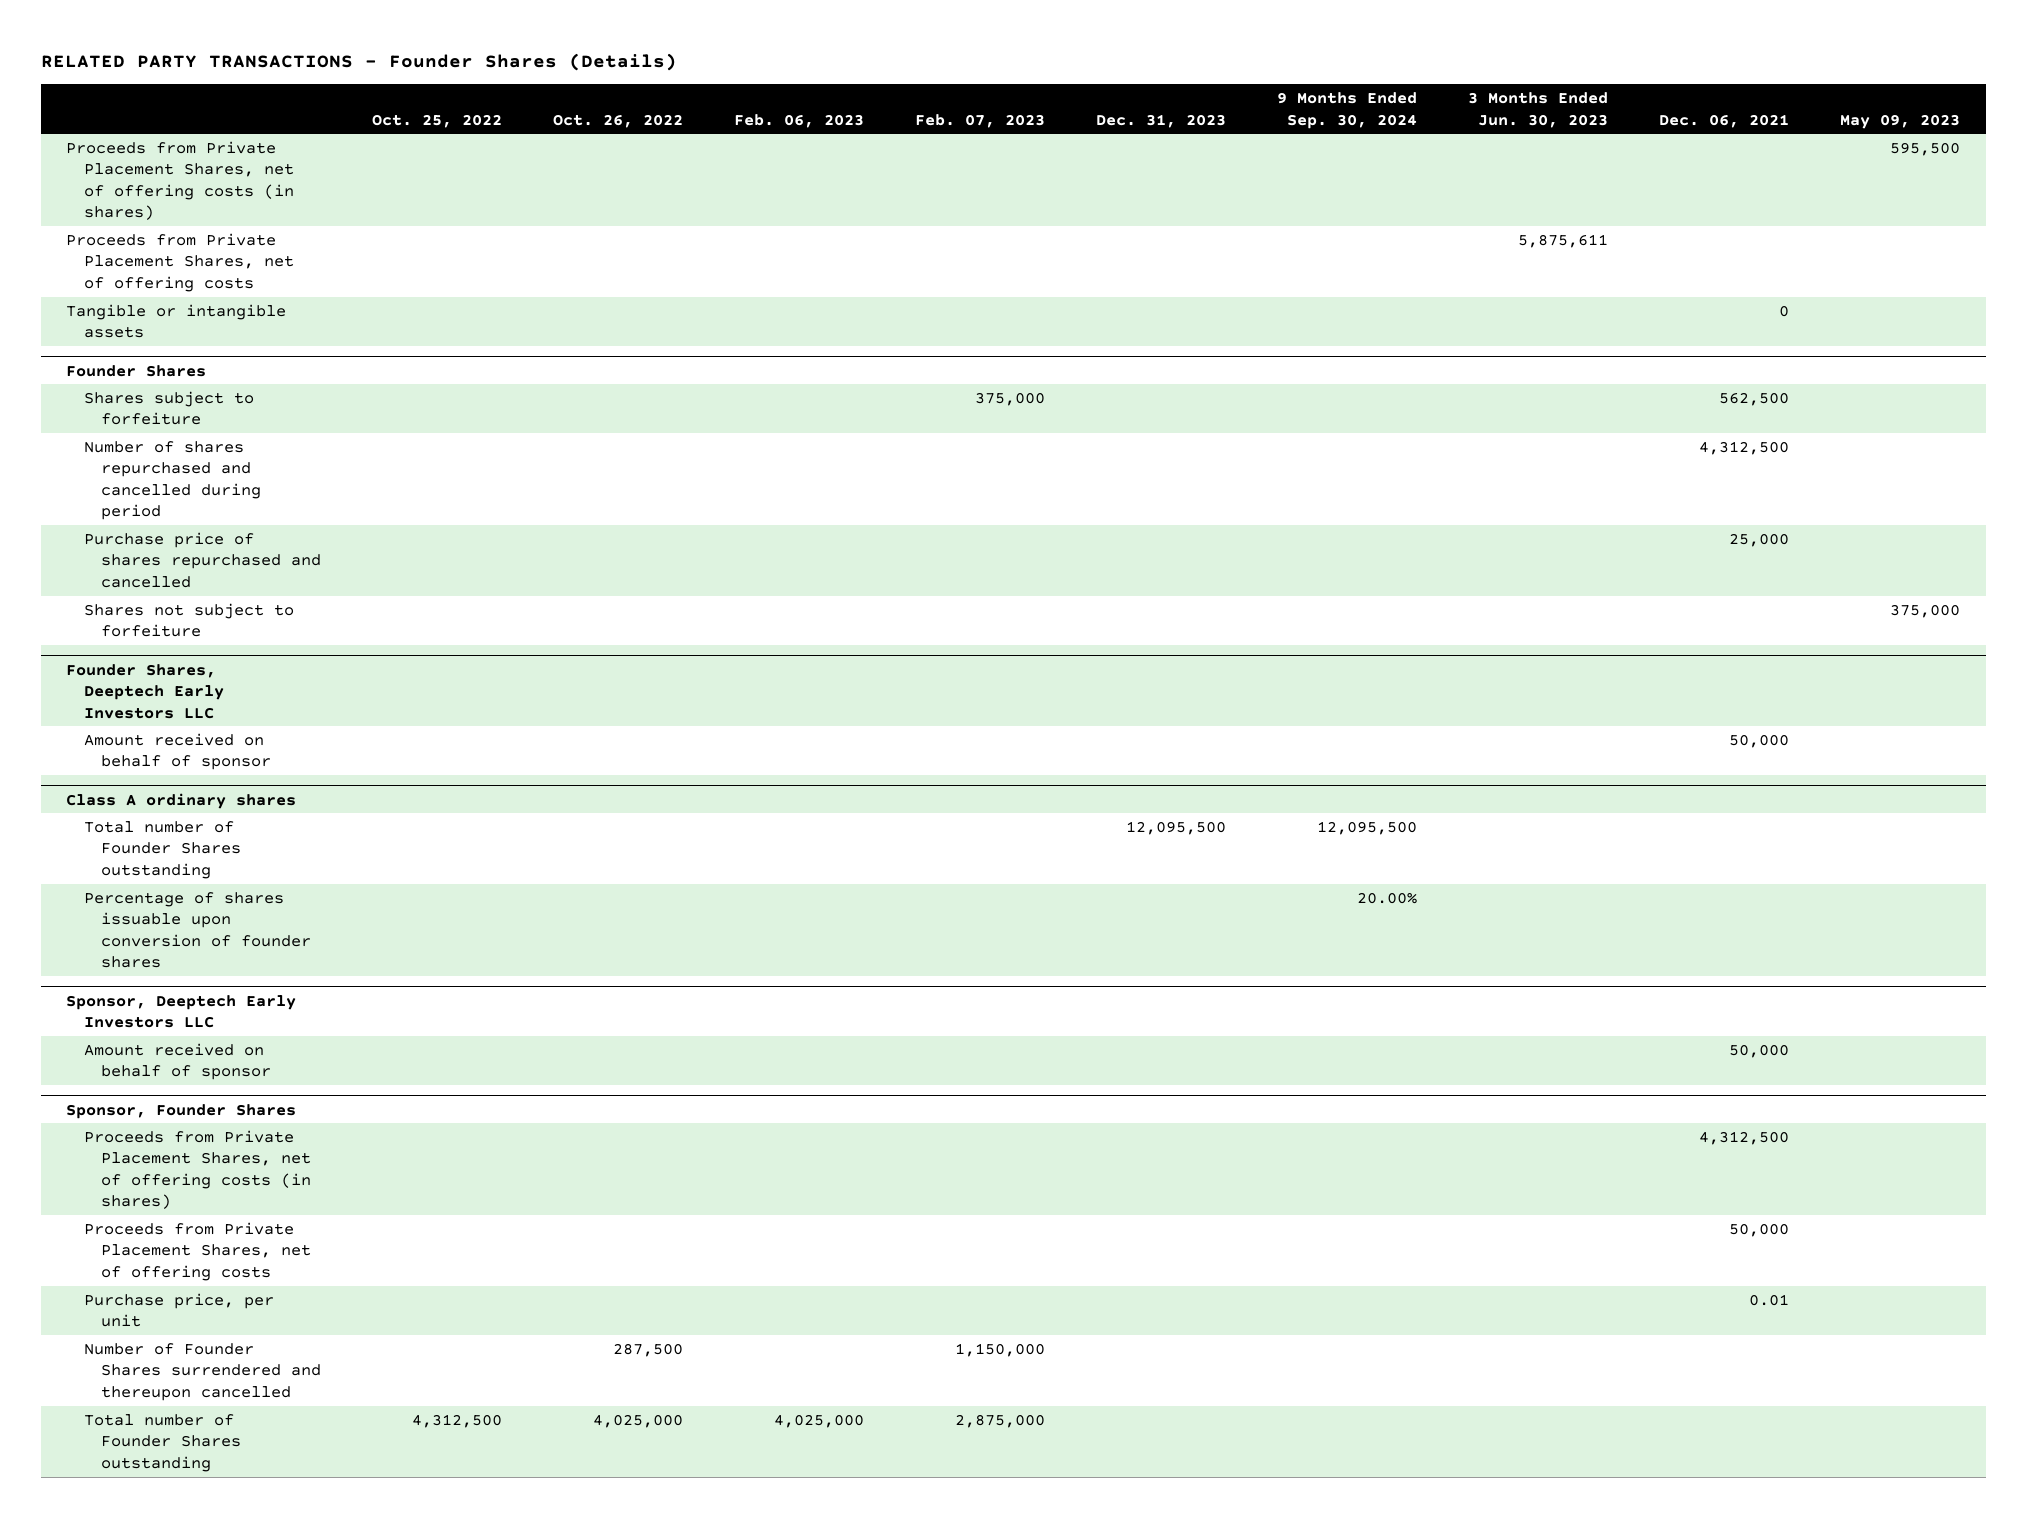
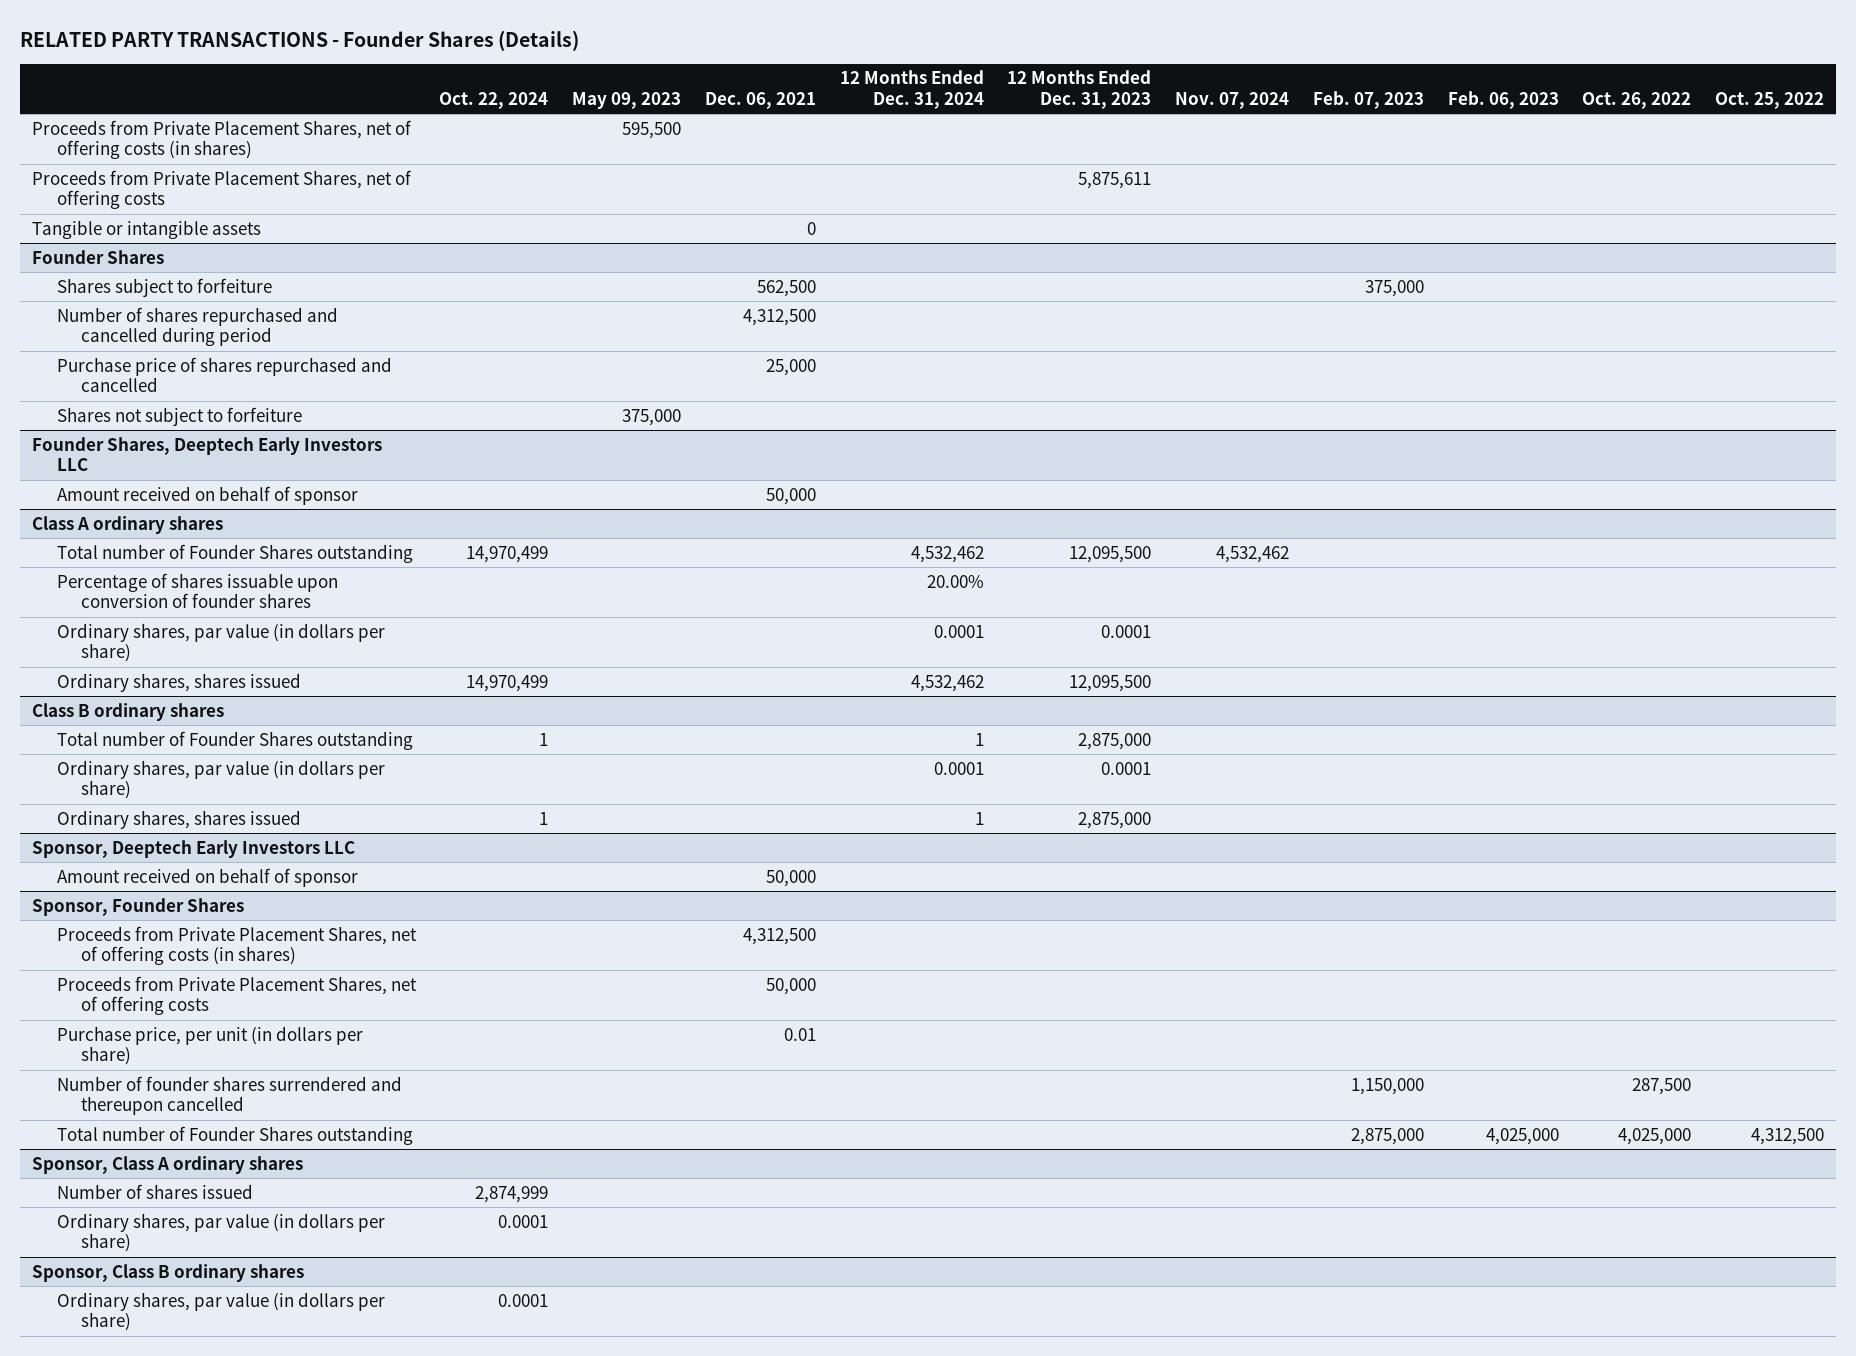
- | Oct. 25, 2022 | Oct. 26, 2022 | Feb. 06, 2023 | Feb. 07, 2023 | Dec. 31, 2023 | 9 Months Ended Sep. 30, 2024 | 3 Months Ended Jun. 30, 2023 | Dec. 06, 2021 | May 09, 2023
+ | Oct. 22, 2024 | May 09, 2023 | Dec. 06, 2021 | 12 Months Ended Dec. 31, 2024 | 12 Months Ended Dec. 31, 2023 | Nov. 07, 2024 | Feb. 07, 2023 | Feb. 06, 2023 | Oct. 26, 2022 | Oct. 25, 2022
@ Class A ordinary shares
+ Ordinary shares, par value (in dollars per share) | | | | 0.0001 | 0.0001 | | | | |
+ Ordinary shares, shares issued | 14,970,499 | | | 4,532,462 | 12,095,500 | | | | |
+ Class B ordinary shares
+ Total number of Founder Shares outstanding | 1 | | | 1 | 2,875,000 | | | | |
+ Ordinary shares, par value (in dollars per share) | | | | 0.0001 | 0.0001 | | | | |
+ Ordinary shares, shares issued | 1 | | | 1 | 2,875,000 | | | | |
@ Sponsor, Founder Shares
- Purchase price, per unit | | | | | | | | 0.01 |
- Number of Founder Shares surrendered and thereupon cancelled | | 287,500 | | 1,150,000 | | | | |
+ Purchase price, per unit (in dollars per share) | | | 0.01 | | | | | | |
+ Number of founder shares surrendered and thereupon cancelled | | | | | | | 1,150,000 | | 287,500 |
+ Sponsor, Class A ordinary shares
+ Number of shares issued | 2,874,999 | | | | | | | | |
+ Ordinary shares, par value (in dollars per share) | 0.0001 | | | | | | | | |
+ Sponsor, Class B ordinary shares
+ Ordinary shares, par value (in dollars per share) | 0.0001 | | | | | | | | |

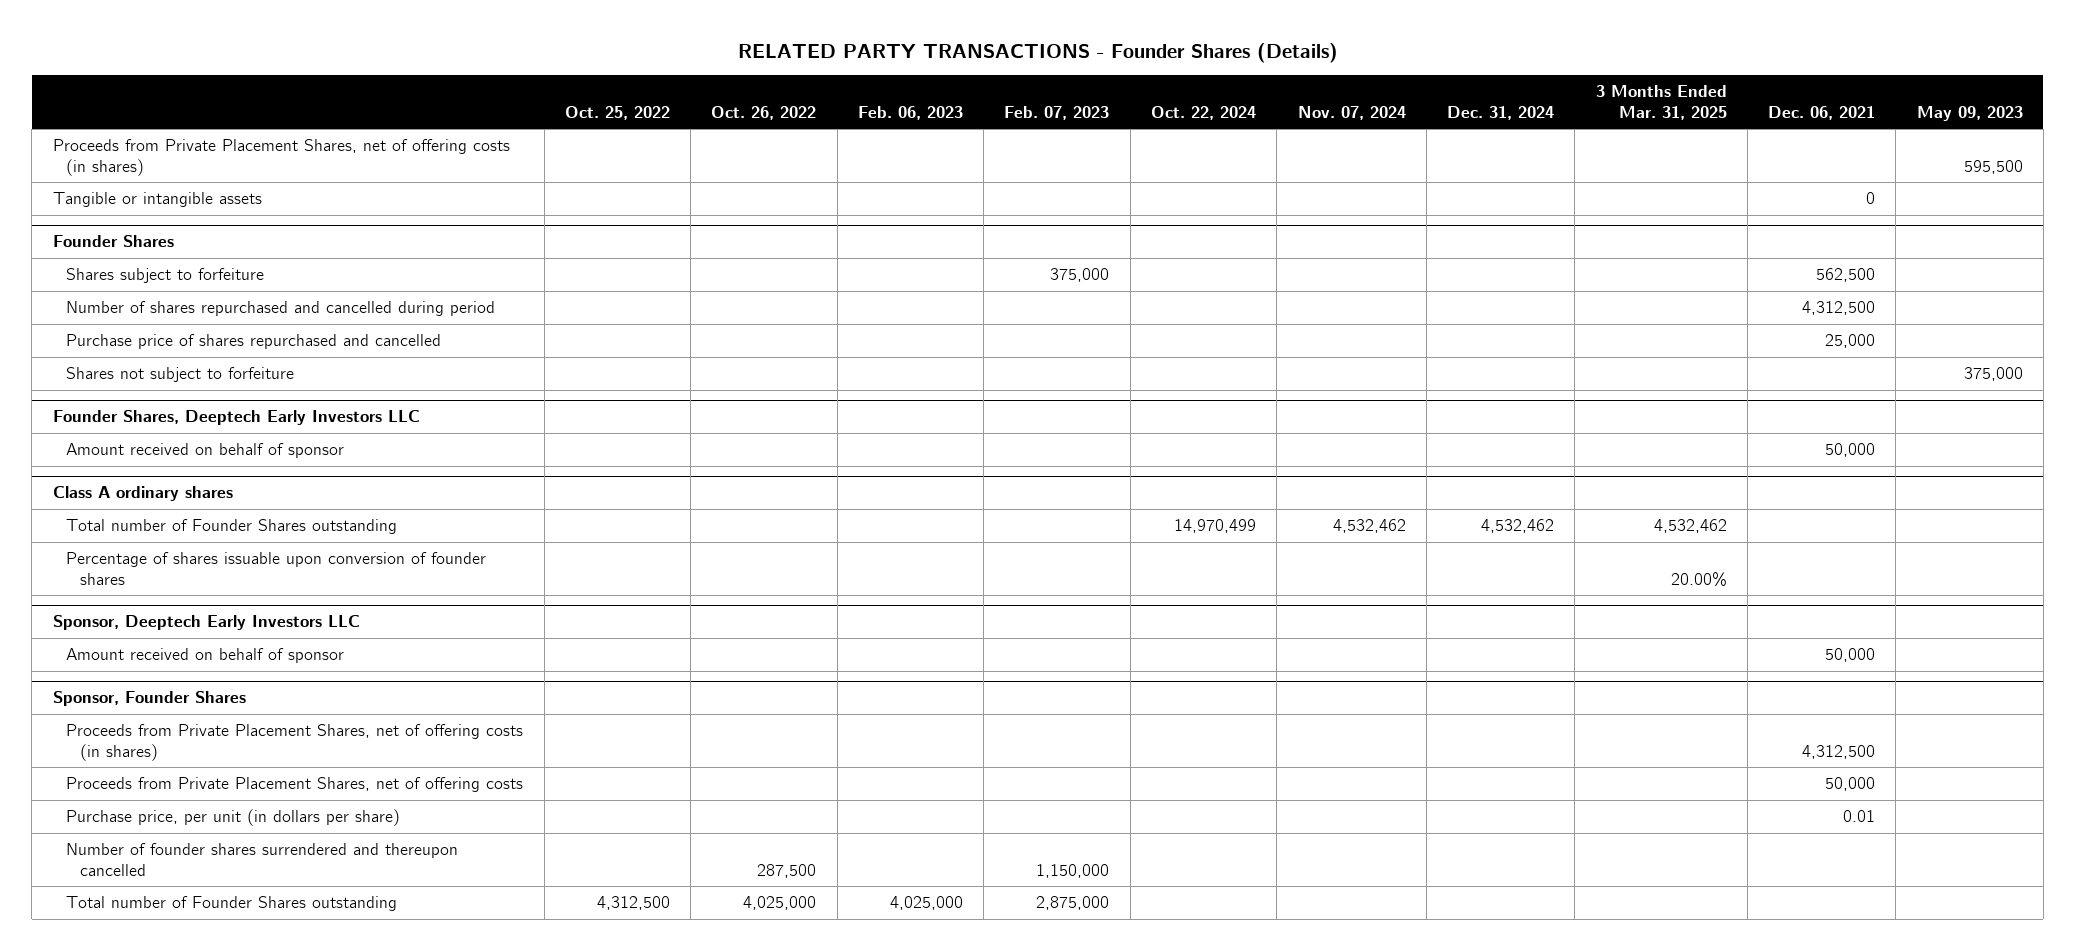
- | Oct. 22, 2024 | May 09, 2023 | Dec. 06, 2021 | 12 Months Ended Dec. 31, 2024 | 12 Months Ended Dec. 31, 2023 | Nov. 07, 2024 | Feb. 07, 2023 | Feb. 06, 2023 | Oct. 26, 2022 | Oct. 25, 2022
+ | Oct. 25, 2022 | Oct. 26, 2022 | Feb. 06, 2023 | Feb. 07, 2023 | Oct. 22, 2024 | Nov. 07, 2024 | Dec. 31, 2024 | 3 Months Ended Mar. 31, 2025 | Dec. 06, 2021 | May 09, 2023
- Proceeds from Private Placement Shares, net of offering costs | | | | | 5,875,611 | | | | |
@ Class A ordinary shares
- Ordinary shares, par value (in dollars per share) | | | | 0.0001 | 0.0001 | | | | |
- Ordinary shares, shares issued | 14,970,499 | | | 4,532,462 | 12,095,500 | | | | |
- Class B ordinary shares
- Total number of Founder Shares outstanding | 1 | | | 1 | 2,875,000 | | | | |
- Ordinary shares, par value (in dollars per share) | | | | 0.0001 | 0.0001 | | | | |
- Ordinary shares, shares issued | 1 | | | 1 | 2,875,000 | | | | |
- Sponsor, Class A ordinary shares
- Number of shares issued | 2,874,999 | | | | | | | | |
- Ordinary shares, par value (in dollars per share) | 0.0001 | | | | | | | | |
- Sponsor, Class B ordinary shares
- Ordinary shares, par value (in dollars per share) | 0.0001 | | | | | | | | |

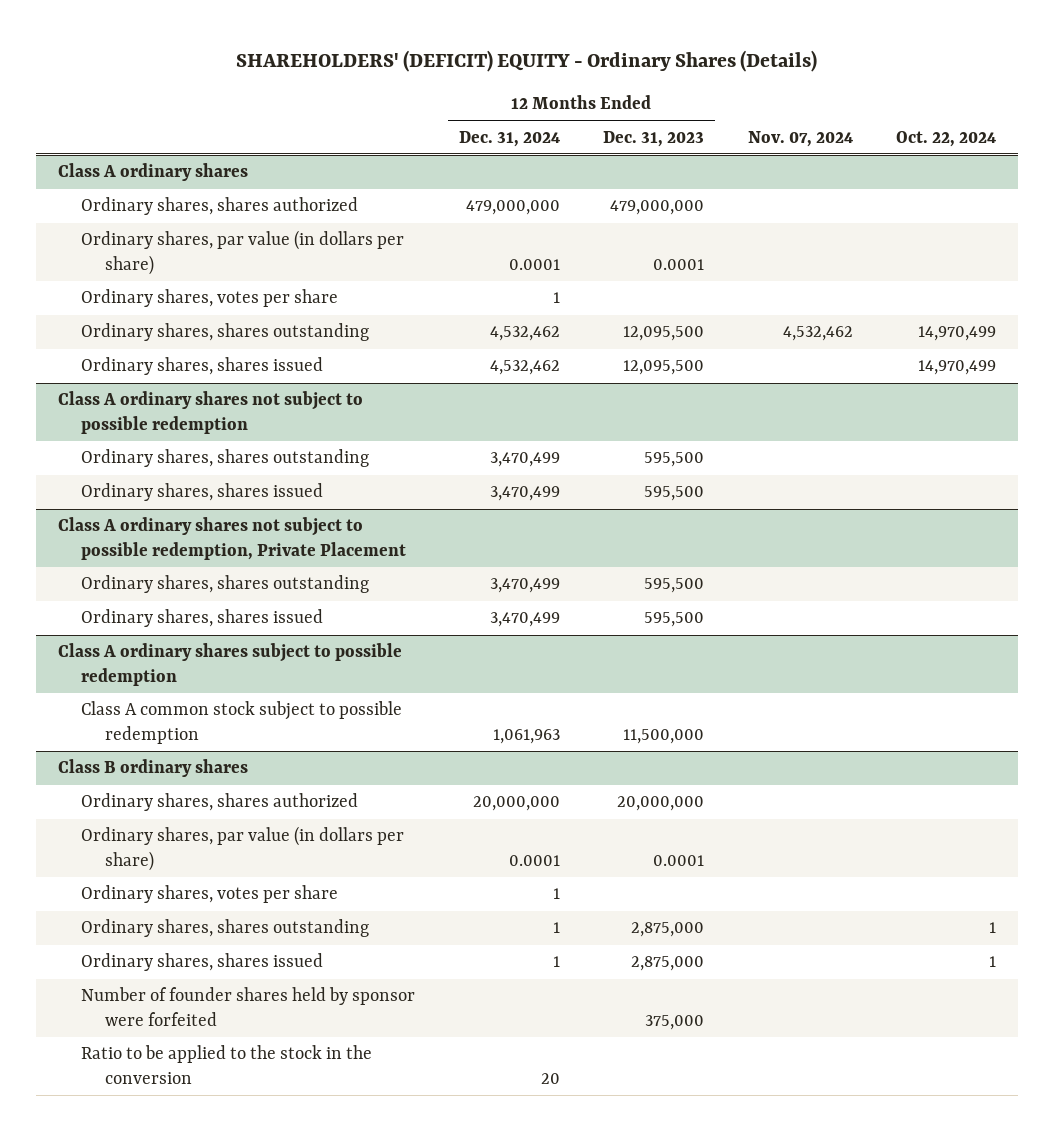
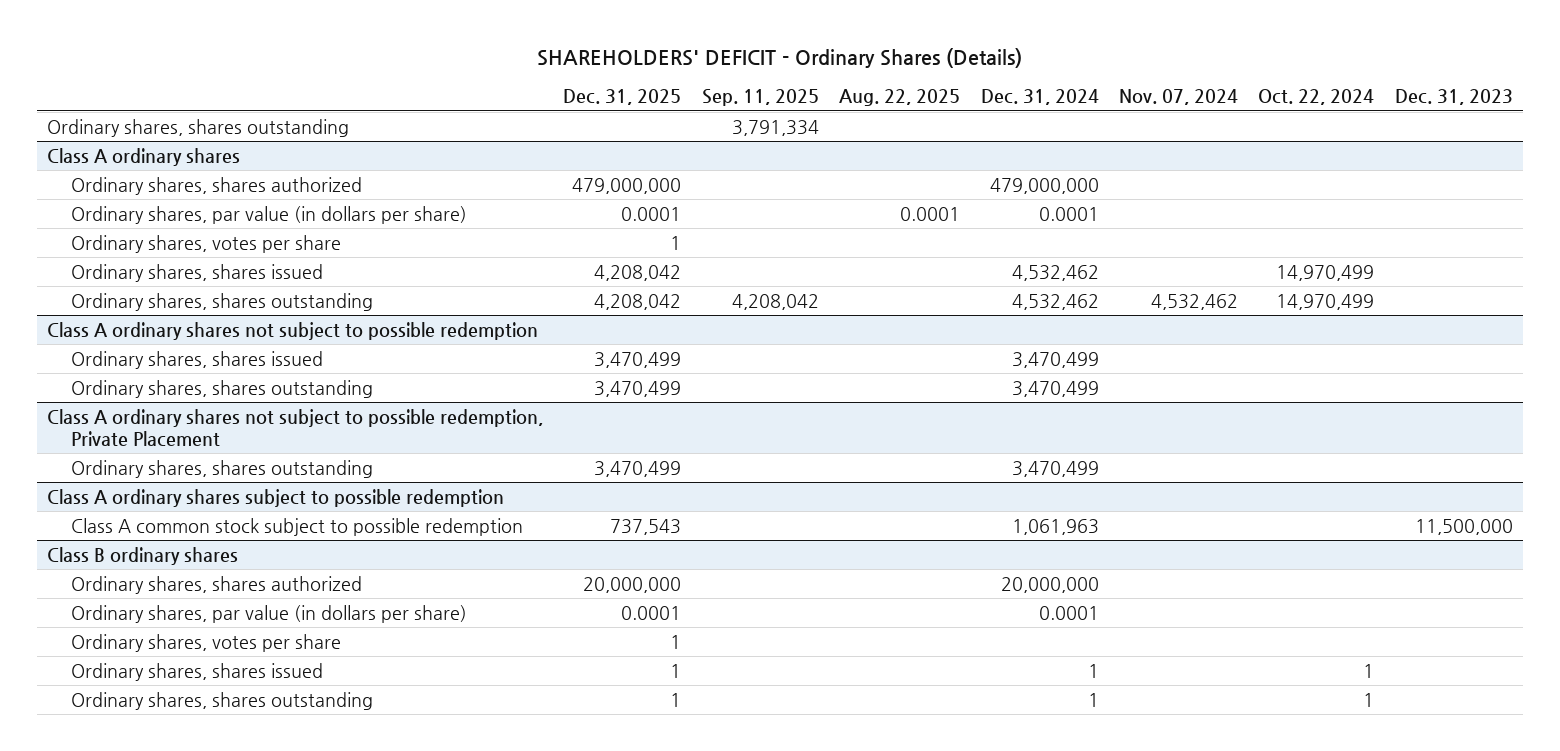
- SHAREHOLDERS' (DEFICIT) EQUITY - Ordinary Shares (Details)
+ SHAREHOLDERS' DEFICIT - Ordinary Shares (Details)
- | 12 Months Ended Dec. 31, 2024 | 12 Months Ended Dec. 31, 2023 | Nov. 07, 2024 | Oct. 22, 2024
+ | Dec. 31, 2025 | Sep. 11, 2025 | Aug. 22, 2025 | Dec. 31, 2024 | Nov. 07, 2024 | Oct. 22, 2024 | Dec. 31, 2023
+ Ordinary shares, shares outstanding | | 3,791,334 | | | | |
@ Class A ordinary shares
moved down: Ordinary shares, shares outstanding | 4,208,042 | 4,208,042 | | 4,532,462 | 4,532,462 | 14,970,499 |
@ Class A ordinary shares not subject to possible redemption
moved down: Ordinary shares, shares outstanding | 3,470,499 | | | 3,470,499 | | |
@ Class A ordinary shares not subject to possible redemption, Private Placement
- Ordinary shares, shares issued | 3,470,499 | 595,500 | |
@ Class B ordinary shares
- Number of founder shares held by sponsor were forfeited | | 375,000 | |
- Ratio to be applied to the stock in the conversion | 20 | | |
moved down: Ordinary shares, shares outstanding | 1 | | | 1 | | 1 |

